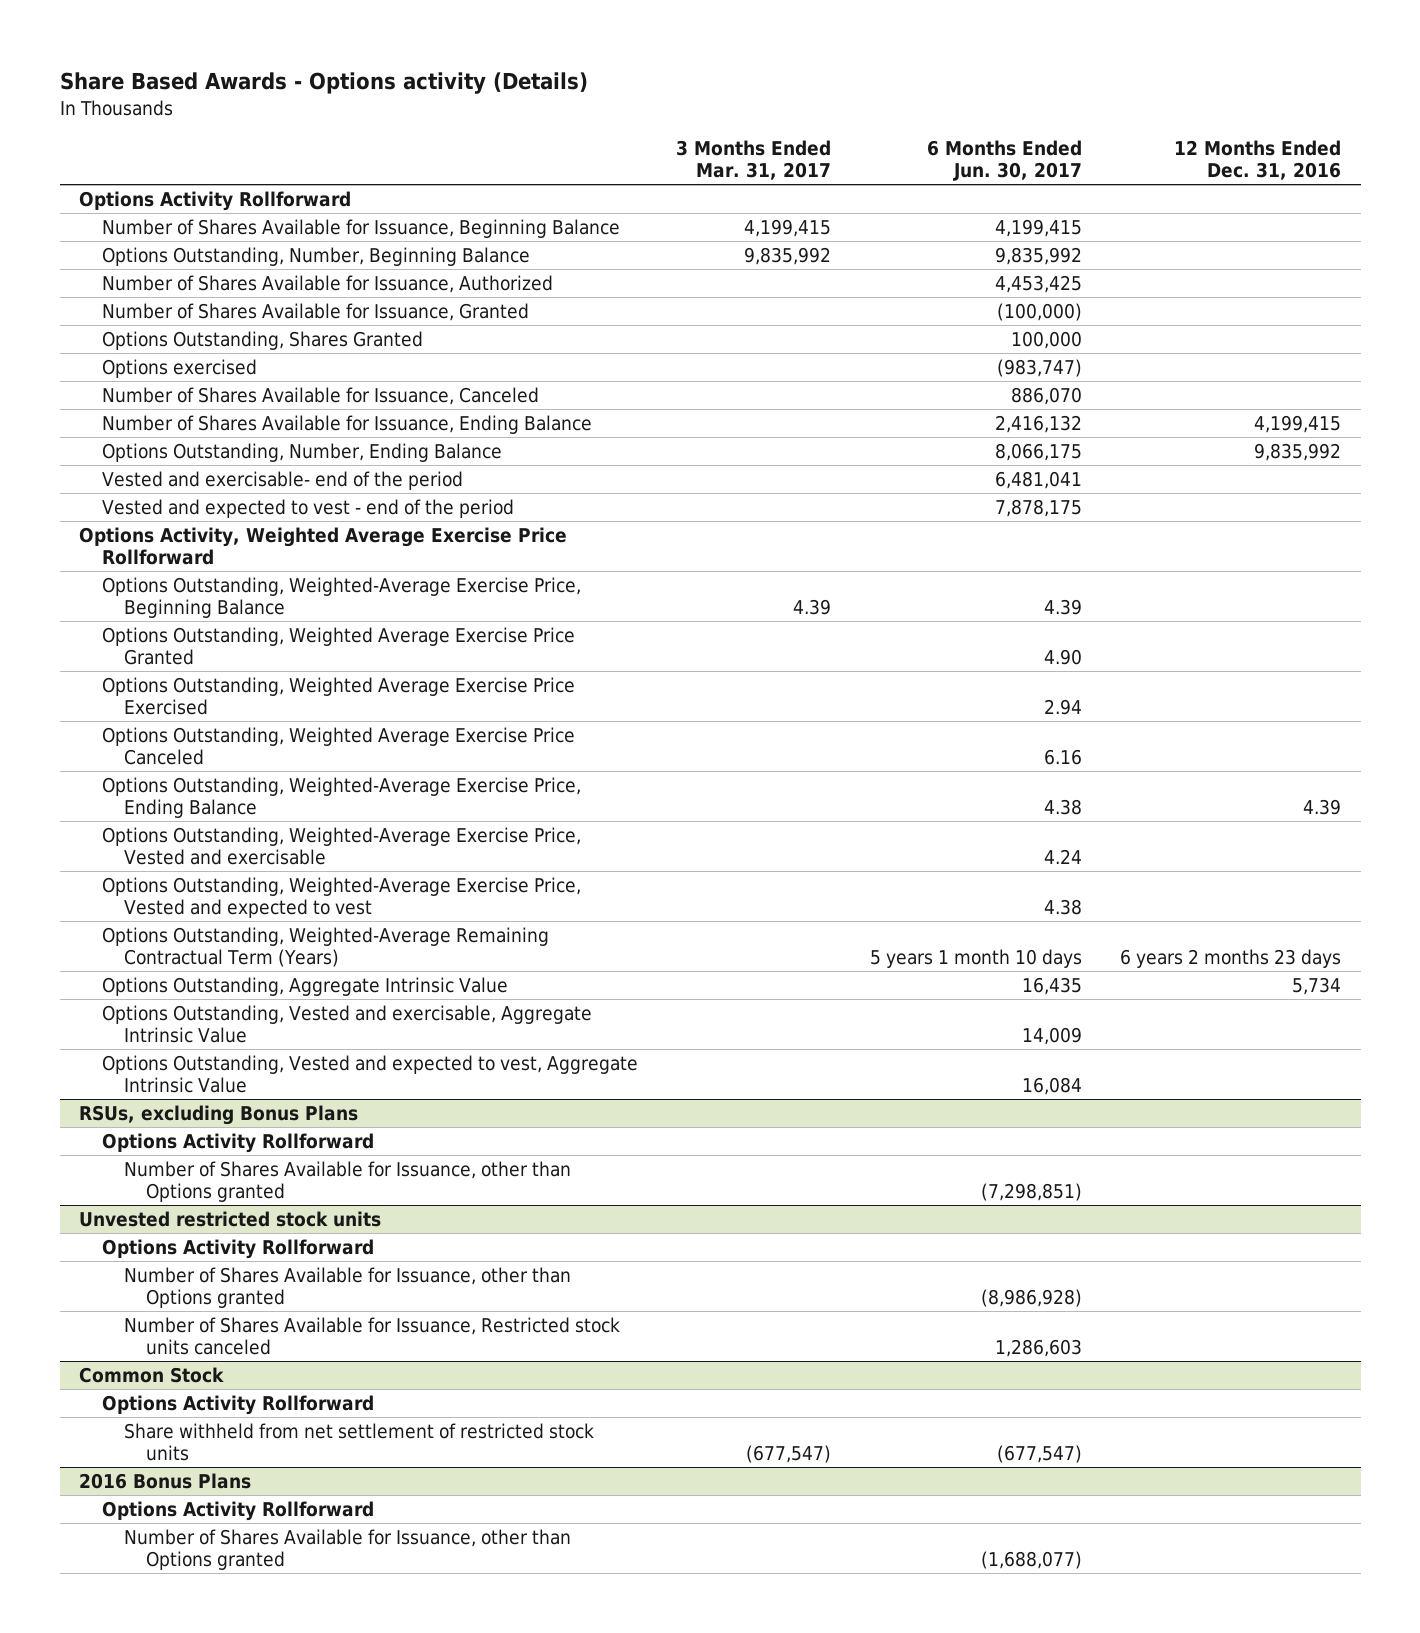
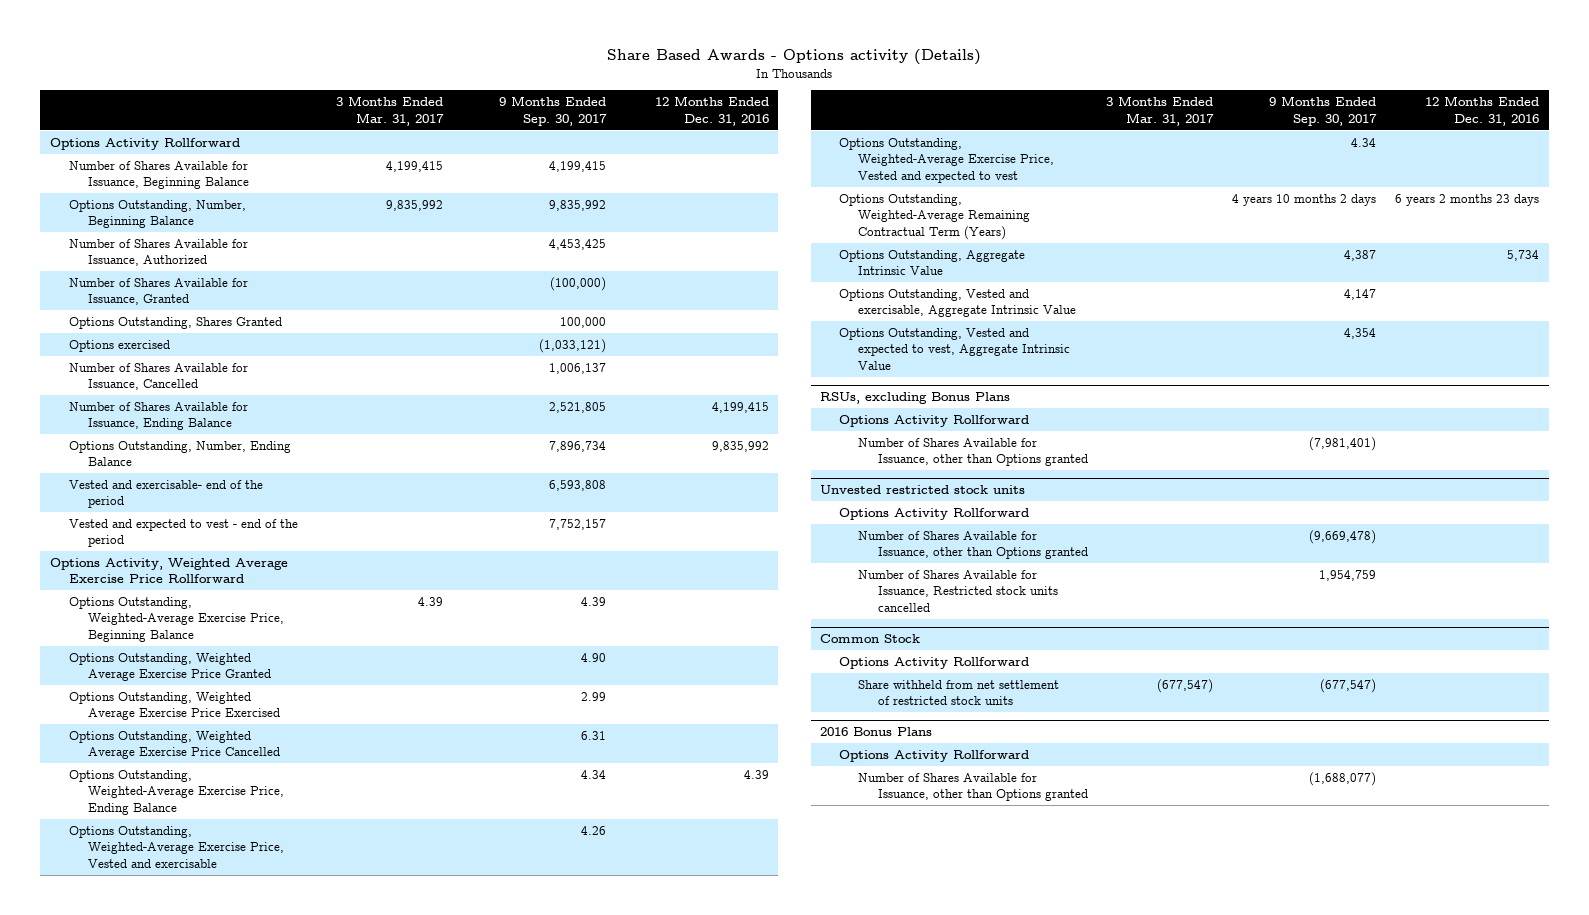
- | 3 Months Ended Mar. 31, 2017 | 6 Months Ended Jun. 30, 2017 | 12 Months Ended Dec. 31, 2016
+ | 3 Months Ended Mar. 31, 2017 | 9 Months Ended Sep. 30, 2017 | 12 Months Ended Dec. 31, 2016
- Number of Shares Available for Issuance, Canceled | | 886,070 |
+ Number of Shares Available for Issuance, Cancelled | | 1,006,137 |
- Options Outstanding, Weighted Average Exercise Price Canceled | | 6.16 |
+ Options Outstanding, Weighted Average Exercise Price Cancelled | | 6.31 |
@ Unvested restricted stock units
- Number of Shares Available for Issuance, Restricted stock units canceled | | 1,286,603 |
+ Number of Shares Available for Issuance, Restricted stock units cancelled | | 1,954,759 |

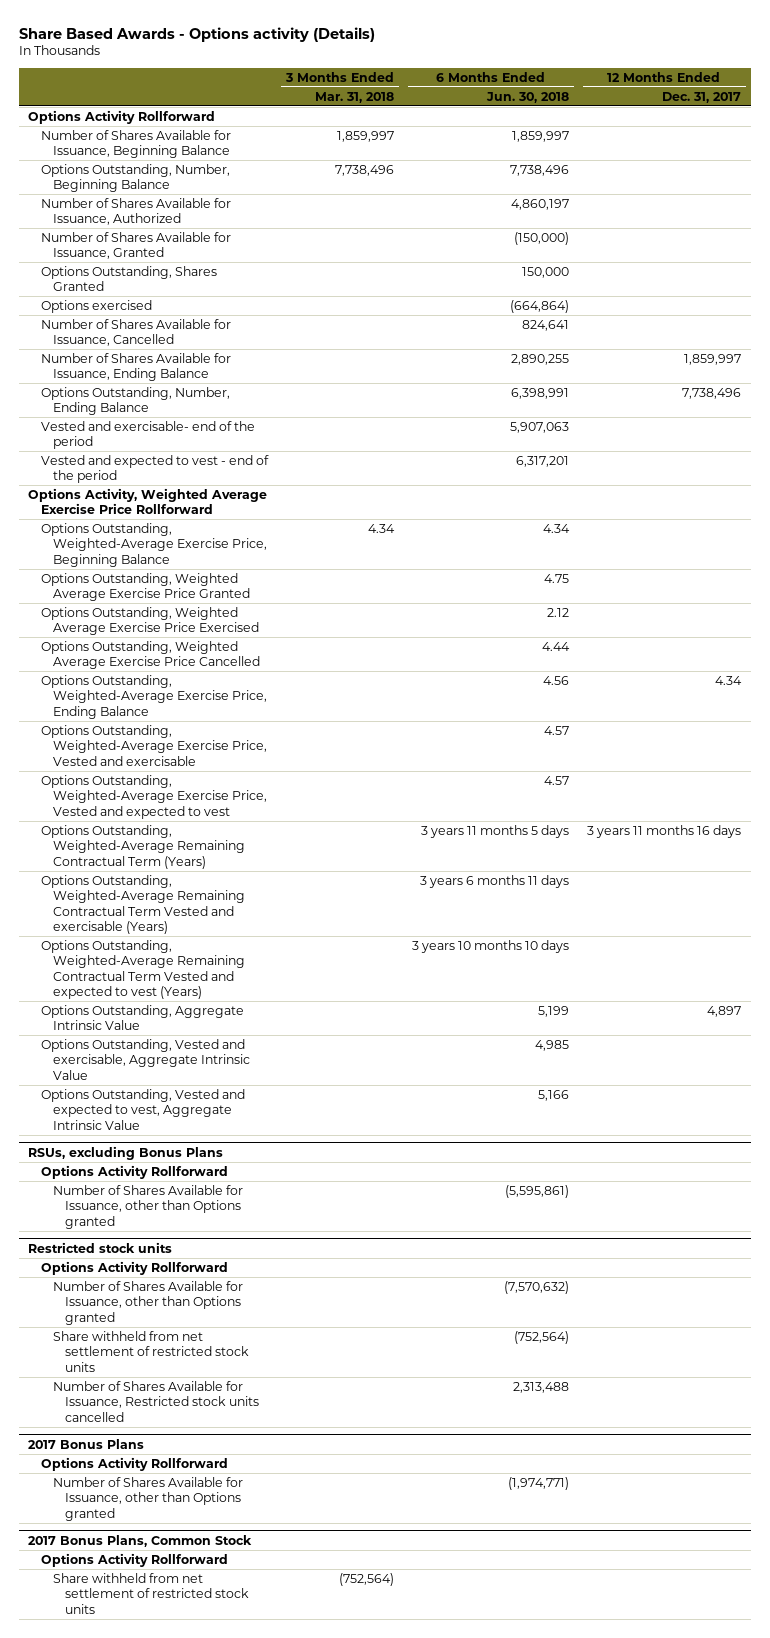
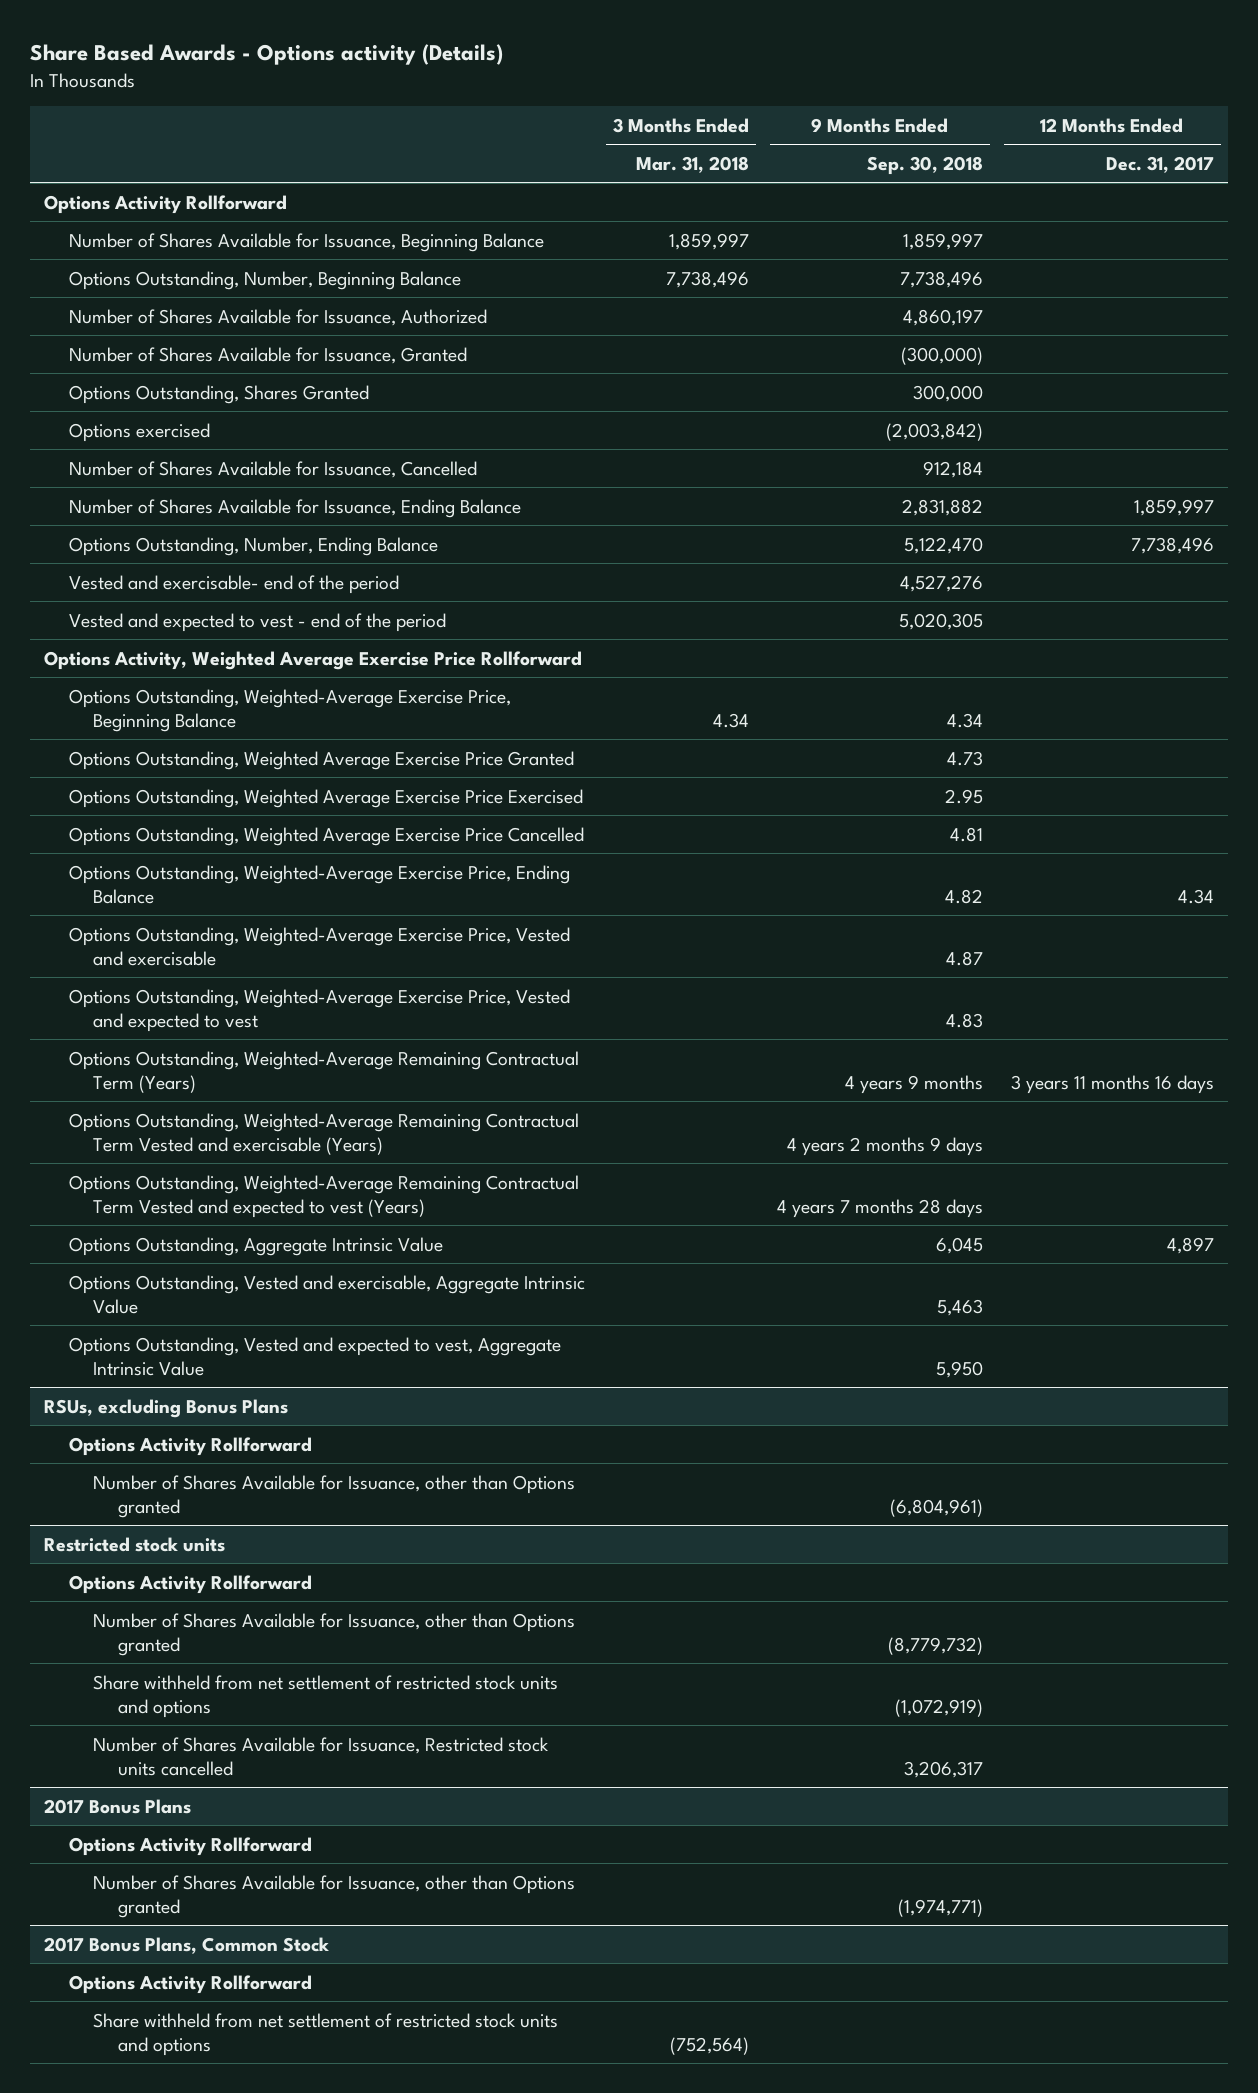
- | 3 Months Ended Mar. 31, 2018 | 6 Months Ended Jun. 30, 2018 | 12 Months Ended Dec. 31, 2017
+ | 3 Months Ended Mar. 31, 2018 | 9 Months Ended Sep. 30, 2018 | 12 Months Ended Dec. 31, 2017
@ Restricted stock units
- Share withheld from net settlement of restricted stock units | | (752,564) |
+ Share withheld from net settlement of restricted stock units and options | | (1,072,919) |
@ 2017 Bonus Plans, Common Stock
- Share withheld from net settlement of restricted stock units | (752,564) | |
+ Share withheld from net settlement of restricted stock units and options | (752,564) | |

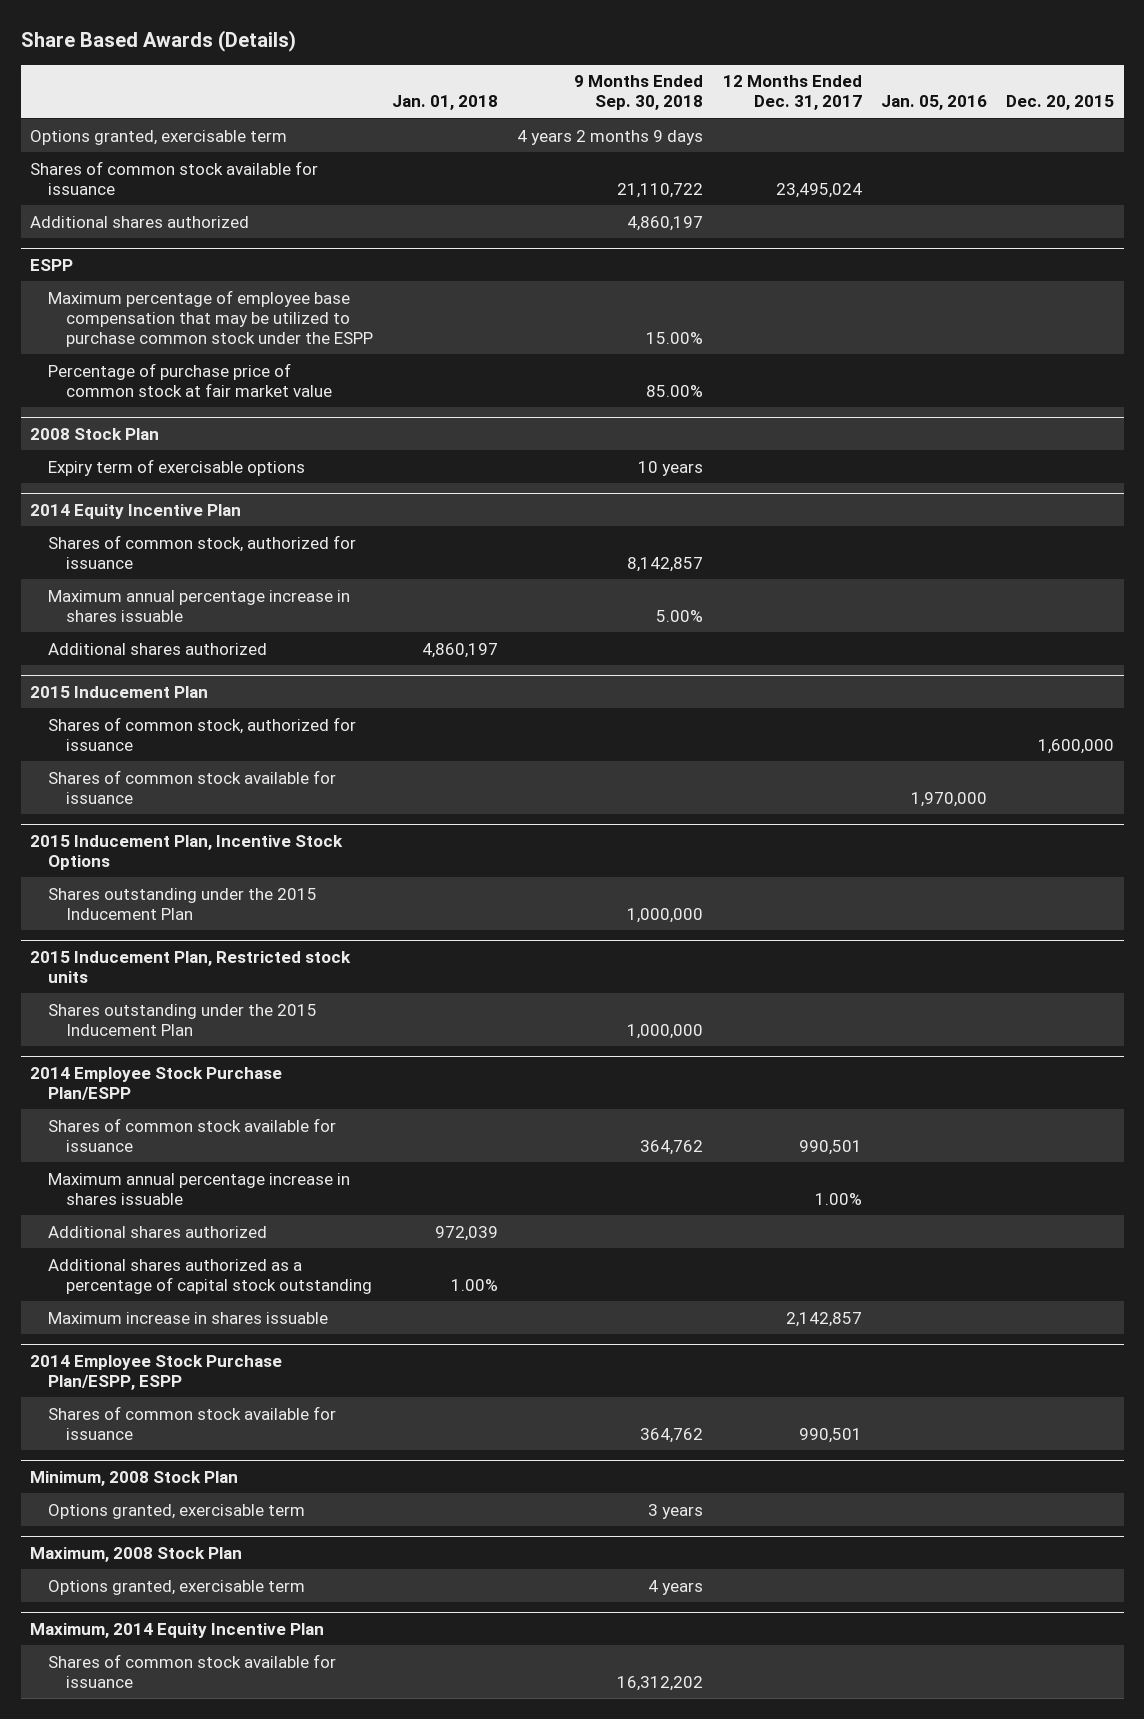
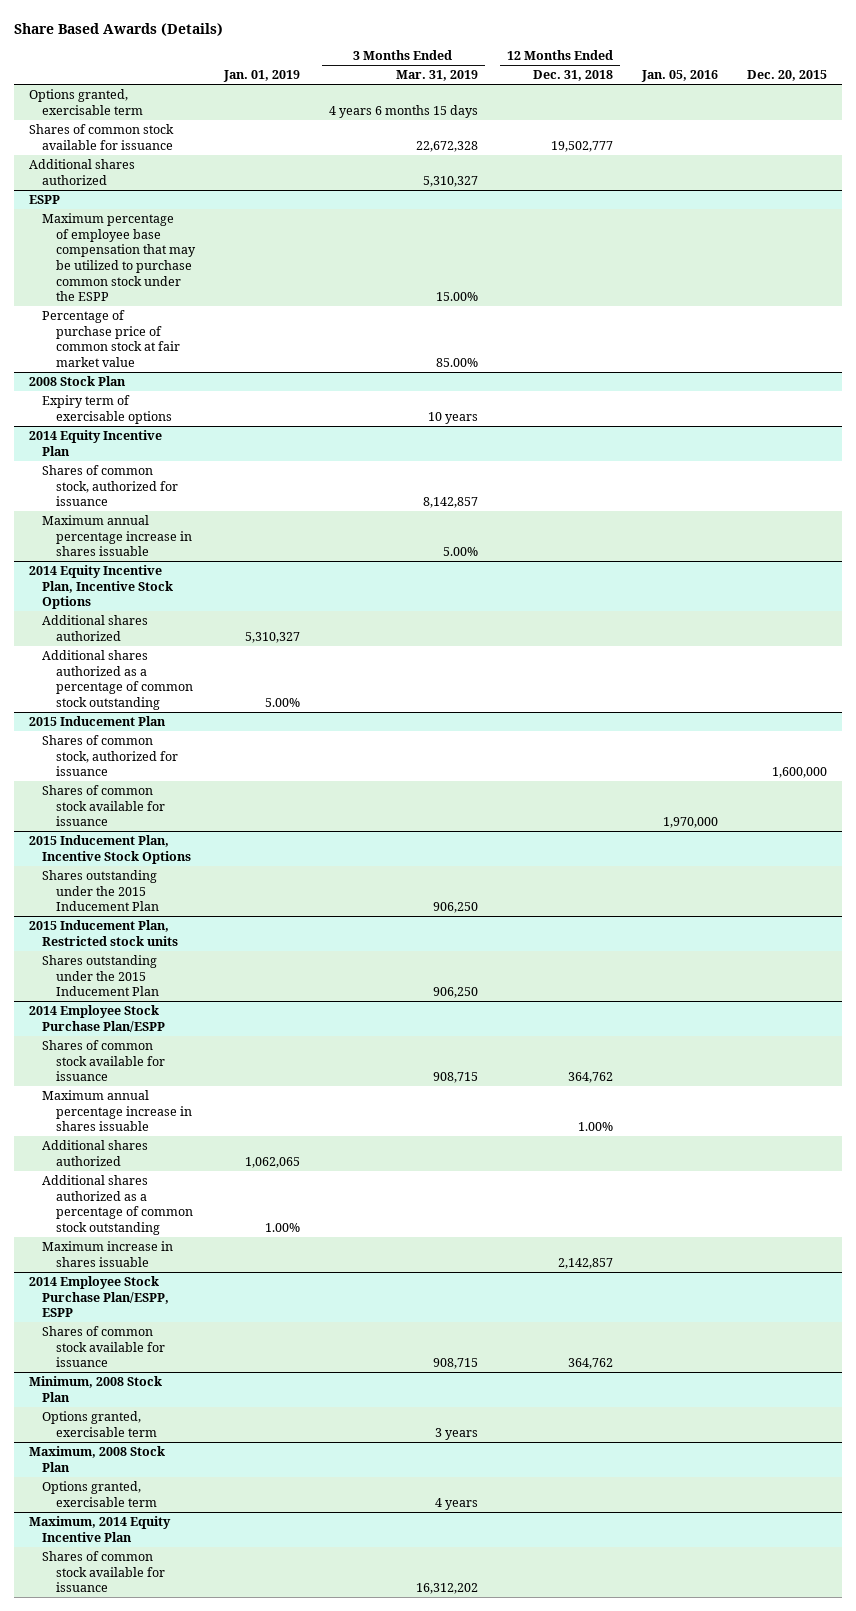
- | Jan. 01, 2018 | 9 Months Ended Sep. 30, 2018 | 12 Months Ended Dec. 31, 2017 | Jan. 05, 2016 | Dec. 20, 2015
+ | Jan. 01, 2019 | 3 Months Ended Mar. 31, 2019 | 12 Months Ended Dec. 31, 2018 | Jan. 05, 2016 | Dec. 20, 2015
@ 2014 Equity Incentive Plan
- Additional shares authorized | 4,860,197 | | | |
+ 2014 Equity Incentive Plan, Incentive Stock Options
+ Additional shares authorized | 5,310,327 | | | |
+ Additional shares authorized as a percentage of common stock outstanding | 5.00% | | | |
@ 2014 Employee Stock Purchase Plan/ESPP
- Additional shares authorized as a percentage of capital stock outstanding | 1.00% | | | |
+ Additional shares authorized as a percentage of common stock outstanding | 1.00% | | | |

